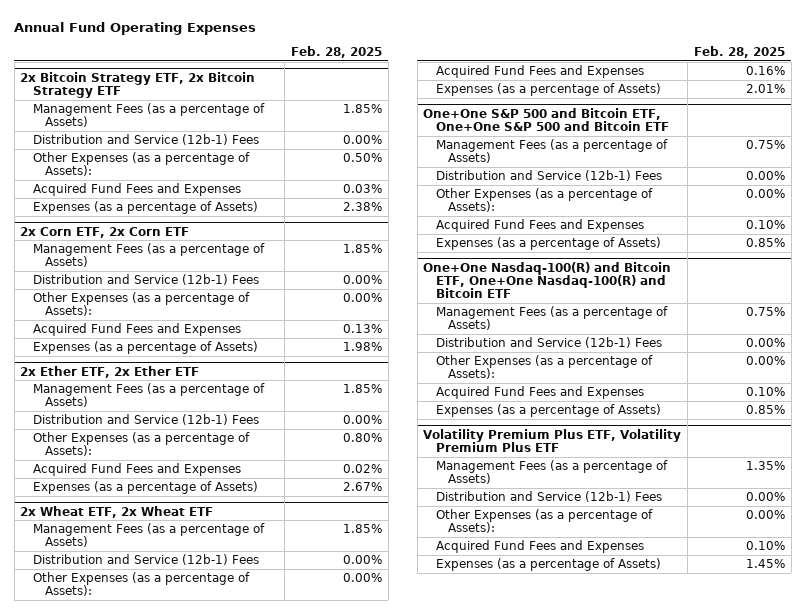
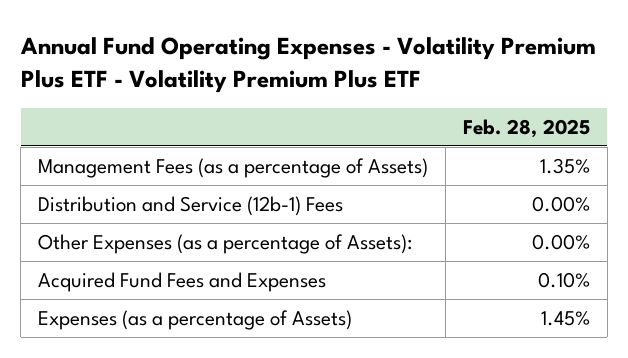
- Annual Fund Operating Expenses
+ Annual Fund Operating Expenses - Volatility Premium Plus ETF - Volatility Premium Plus ETF
- 2x Bitcoin Strategy ETF, 2x Bitcoin Strategy ETF
- Management Fees (as a percentage of Assets) | 1.85%
- Distribution and Service (12b-1) Fees | 0.00%
- Other Expenses (as a percentage of Assets): | 0.50%
- Acquired Fund Fees and Expenses | 0.03%
- Expenses (as a percentage of Assets) | 2.38%
- 2x Corn ETF, 2x Corn ETF
- Management Fees (as a percentage of Assets) | 1.85%
- Distribution and Service (12b-1) Fees | 0.00%
- Other Expenses (as a percentage of Assets): | 0.00%
- Acquired Fund Fees and Expenses | 0.13%
- Expenses (as a percentage of Assets) | 1.98%
- 2x Ether ETF, 2x Ether ETF
- Management Fees (as a percentage of Assets) | 1.85%
- Distribution and Service (12b-1) Fees | 0.00%
- Other Expenses (as a percentage of Assets): | 0.80%
- Acquired Fund Fees and Expenses | 0.02%
- Expenses (as a percentage of Assets) | 2.67%
- 2x Wheat ETF, 2x Wheat ETF
- Management Fees (as a percentage of Assets) | 1.85%
- Distribution and Service (12b-1) Fees | 0.00%
- Other Expenses (as a percentage of Assets): | 0.00%
- Acquired Fund Fees and Expenses | 0.16%
- Expenses (as a percentage of Assets) | 2.01%
- One+One S&P 500 and Bitcoin ETF, One+One S&P 500 and Bitcoin ETF
- Management Fees (as a percentage of Assets) | 0.75%
- Distribution and Service (12b-1) Fees | 0.00%
- Other Expenses (as a percentage of Assets): | 0.00%
- Acquired Fund Fees and Expenses | 0.10%
- Expenses (as a percentage of Assets) | 0.85%
- One+One Nasdaq-100(R) and Bitcoin ETF, One+One Nasdaq-100(R) and Bitcoin ETF
- Management Fees (as a percentage of Assets) | 0.75%
- Distribution and Service (12b-1) Fees | 0.00%
- Other Expenses (as a percentage of Assets): | 0.00%
- Acquired Fund Fees and Expenses | 0.10%
- Expenses (as a percentage of Assets) | 0.85%
- Volatility Premium Plus ETF, Volatility Premium Plus ETF

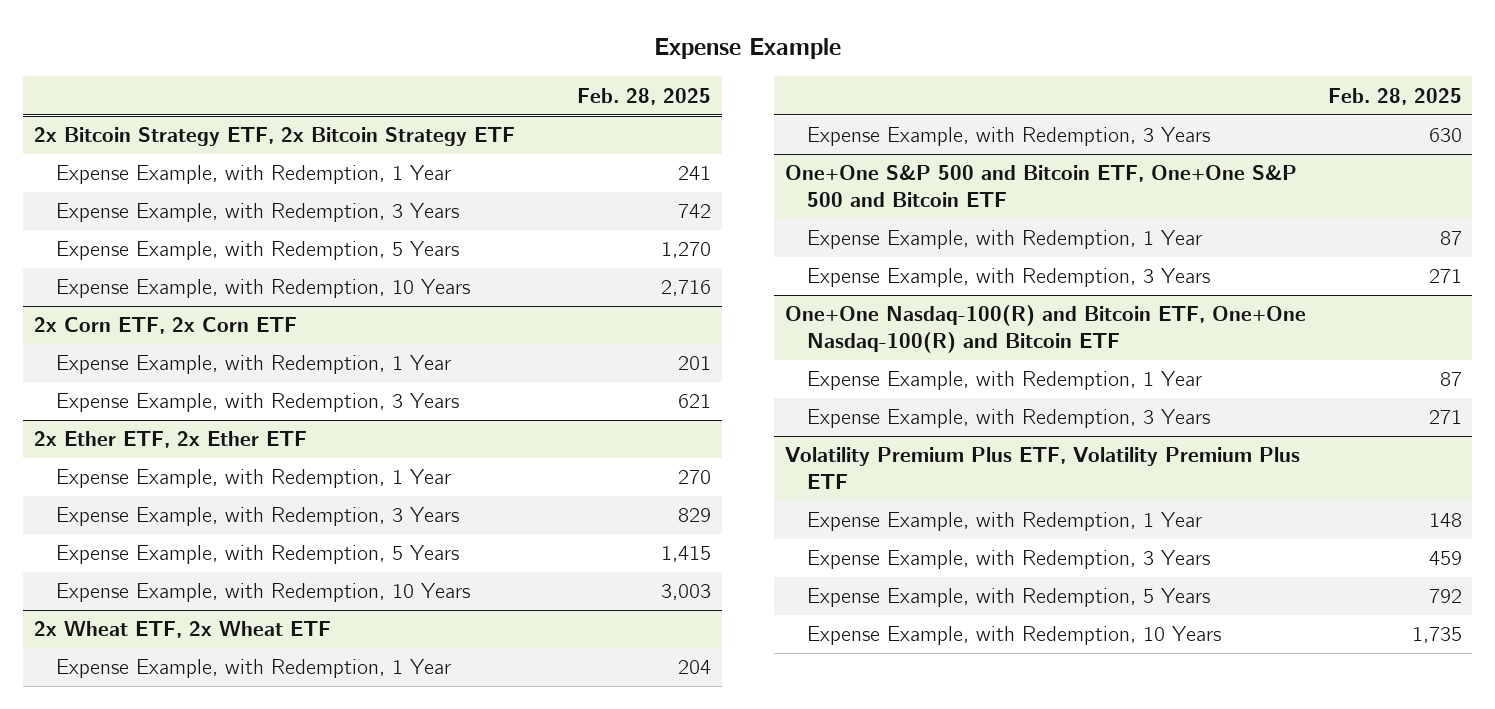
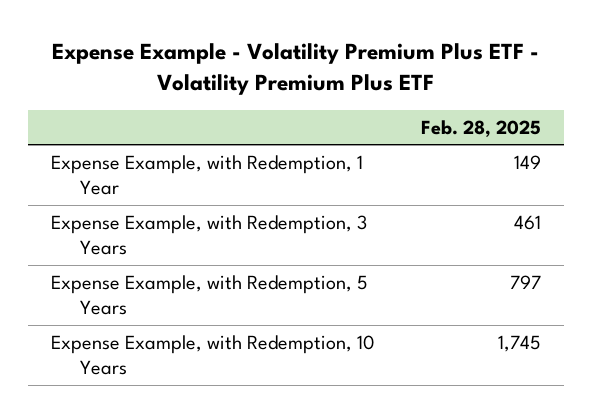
- Expense Example
+ Expense Example - Volatility Premium Plus ETF - Volatility Premium Plus ETF
- 2x Bitcoin Strategy ETF, 2x Bitcoin Strategy ETF
- Expense Example, with Redemption, 1 Year | 241
- Expense Example, with Redemption, 3 Years | 742
- Expense Example, with Redemption, 5 Years | 1,270
- Expense Example, with Redemption, 10 Years | 2,716
- 2x Corn ETF, 2x Corn ETF
- Expense Example, with Redemption, 1 Year | 201
- Expense Example, with Redemption, 3 Years | 621
- 2x Ether ETF, 2x Ether ETF
- Expense Example, with Redemption, 1 Year | 270
- Expense Example, with Redemption, 3 Years | 829
- Expense Example, with Redemption, 5 Years | 1,415
- Expense Example, with Redemption, 10 Years | 3,003
- 2x Wheat ETF, 2x Wheat ETF
- Expense Example, with Redemption, 1 Year | 204
- Expense Example, with Redemption, 3 Years | 630
- One+One S&P 500 and Bitcoin ETF, One+One S&P 500 and Bitcoin ETF
- Expense Example, with Redemption, 1 Year | 87
- Expense Example, with Redemption, 3 Years | 271
- One+One Nasdaq-100(R) and Bitcoin ETF, One+One Nasdaq-100(R) and Bitcoin ETF
- Expense Example, with Redemption, 1 Year | 87
- Expense Example, with Redemption, 3 Years | 271
- Volatility Premium Plus ETF, Volatility Premium Plus ETF
- Expense Example, with Redemption, 1 Year | 148
- Expense Example, with Redemption, 3 Years | 459
- Expense Example, with Redemption, 5 Years | 792
- Expense Example, with Redemption, 10 Years | 1,735
+ Expense Example, with Redemption, 1 Year | 149
+ Expense Example, with Redemption, 3 Years | 461
+ Expense Example, with Redemption, 5 Years | 797
+ Expense Example, with Redemption, 10 Years | 1,745

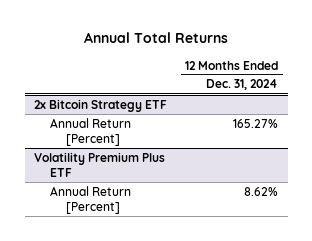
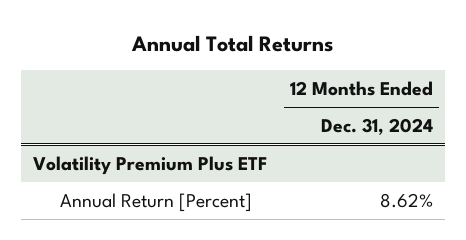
- 2x Bitcoin Strategy ETF
- Annual Return [Percent] | 165.27%

